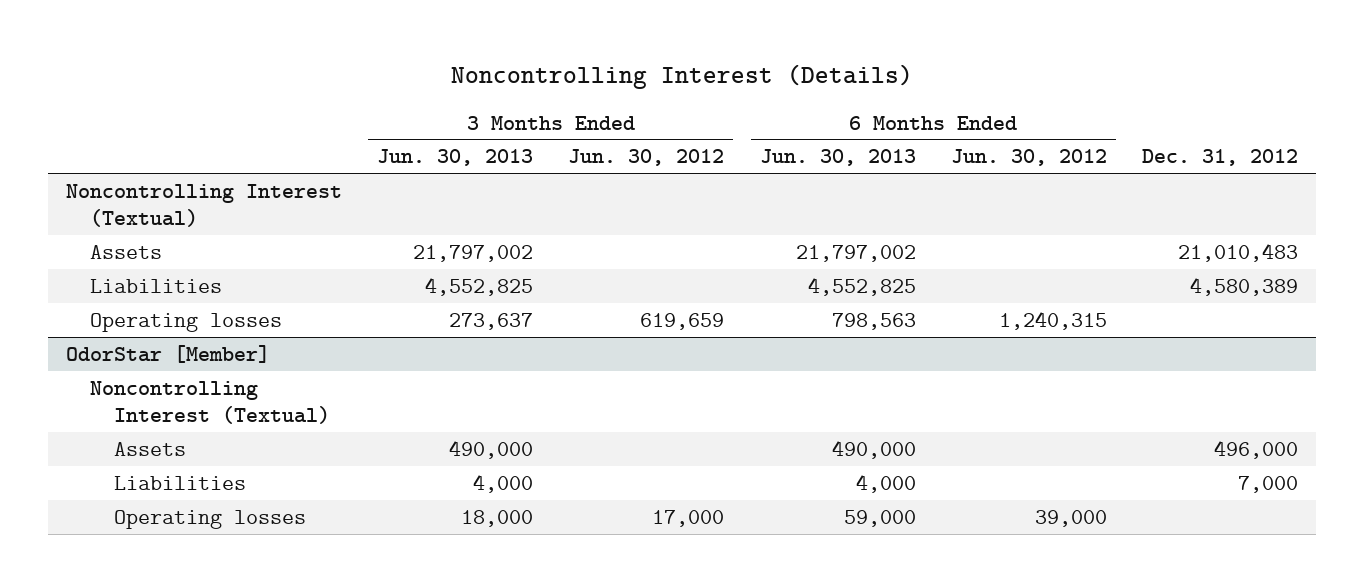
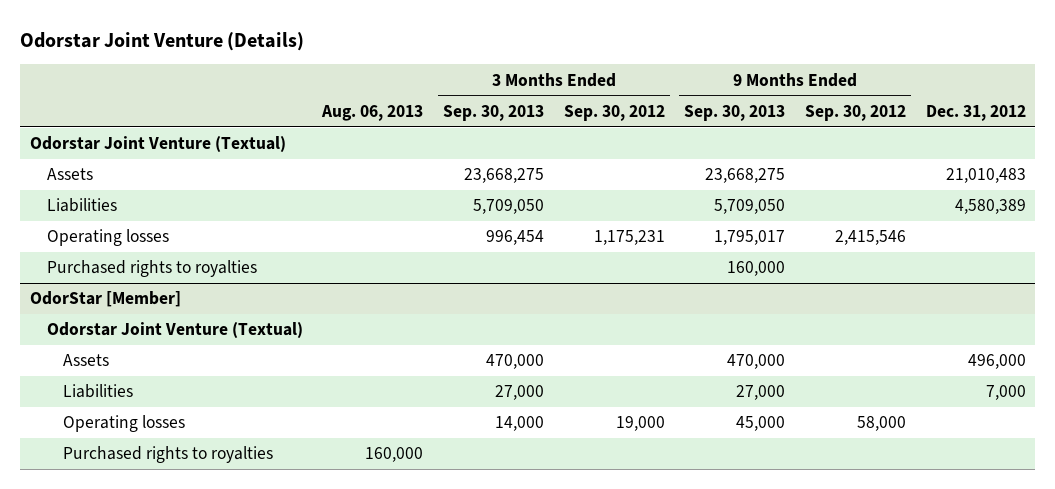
- Noncontrolling Interest (Details)
+ Odorstar Joint Venture (Details)
- | 3 Months Ended Jun. 30, 2013 | 3 Months Ended Jun. 30, 2012 | 6 Months Ended Jun. 30, 2013 | 6 Months Ended Jun. 30, 2012 | Dec. 31, 2012
+ | Aug. 06, 2013 | 3 Months Ended Sep. 30, 2013 | 3 Months Ended Sep. 30, 2012 | 9 Months Ended Sep. 30, 2013 | 9 Months Ended Sep. 30, 2012 | Dec. 31, 2012
- Noncontrolling Interest (Textual)
+ Odorstar Joint Venture (Textual)
+ Purchased rights to royalties | | | | 160,000 | |
@ OdorStar [Member]
- Noncontrolling Interest (Textual)
+ Odorstar Joint Venture (Textual)
+ Purchased rights to royalties | 160,000 | | | | |

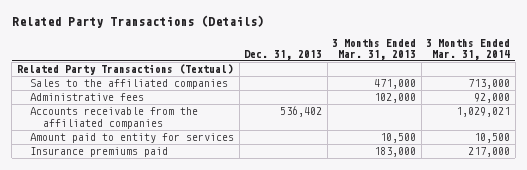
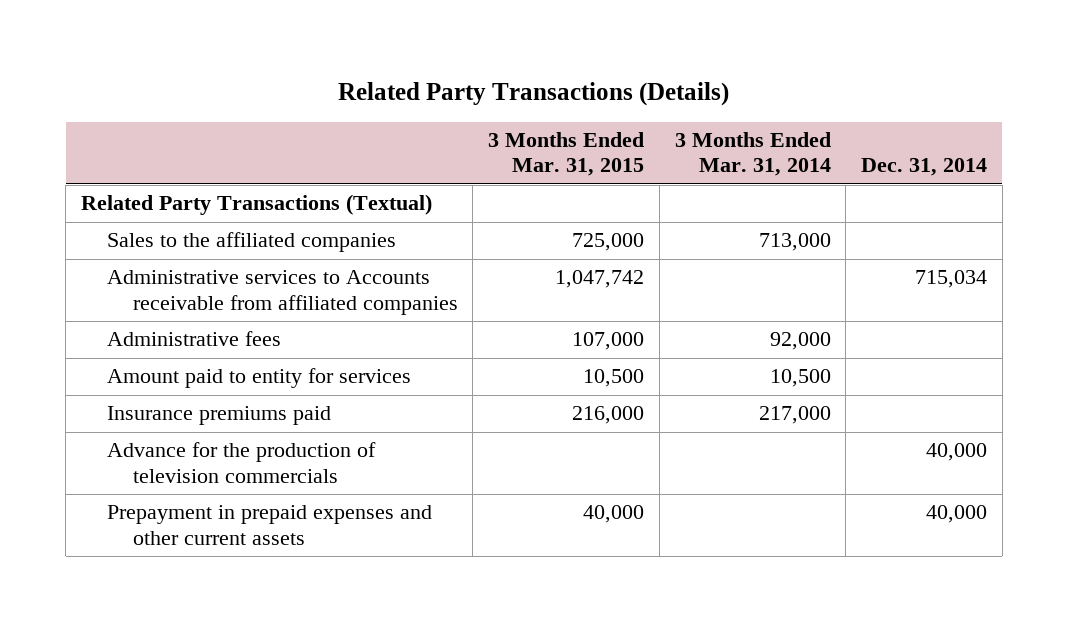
- | Dec. 31, 2013 | 3 Months Ended Mar. 31, 2013 | 3 Months Ended Mar. 31, 2014
+ | 3 Months Ended Mar. 31, 2015 | 3 Months Ended Mar. 31, 2014 | Dec. 31, 2014
+ Administrative services to Accounts receivable from affiliated companies | 1,047,742 | | 715,034
- Accounts receivable from the affiliated companies | 536,402 | | 1,029,021
+ Advance for the production of television commercials | | | 40,000
+ Prepayment in prepaid expenses and other current assets | 40,000 | | 40,000

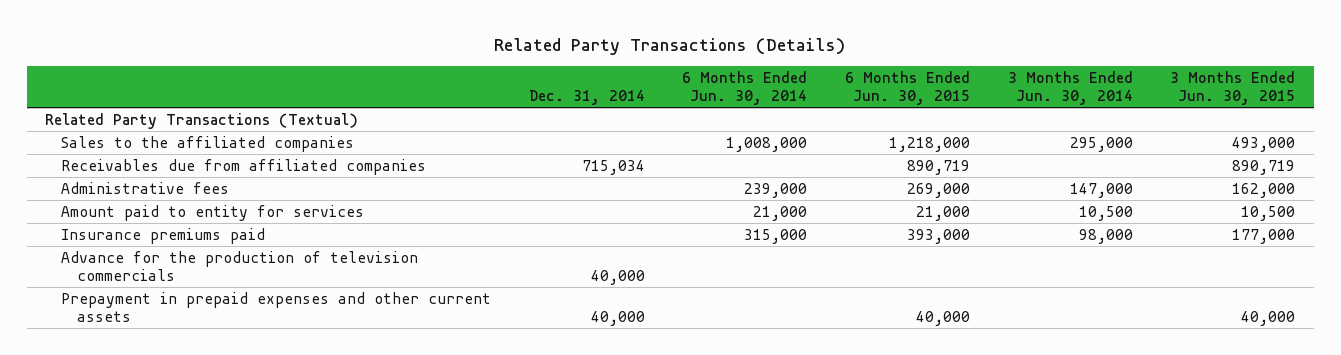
- | 3 Months Ended Mar. 31, 2015 | 3 Months Ended Mar. 31, 2014 | Dec. 31, 2014
+ | Dec. 31, 2014 | 6 Months Ended Jun. 30, 2014 | 6 Months Ended Jun. 30, 2015 | 3 Months Ended Jun. 30, 2014 | 3 Months Ended Jun. 30, 2015
- Administrative services to Accounts receivable from affiliated companies | 1,047,742 | | 715,034
+ Receivables due from affiliated companies | 715,034 | | 890,719 | | 890,719

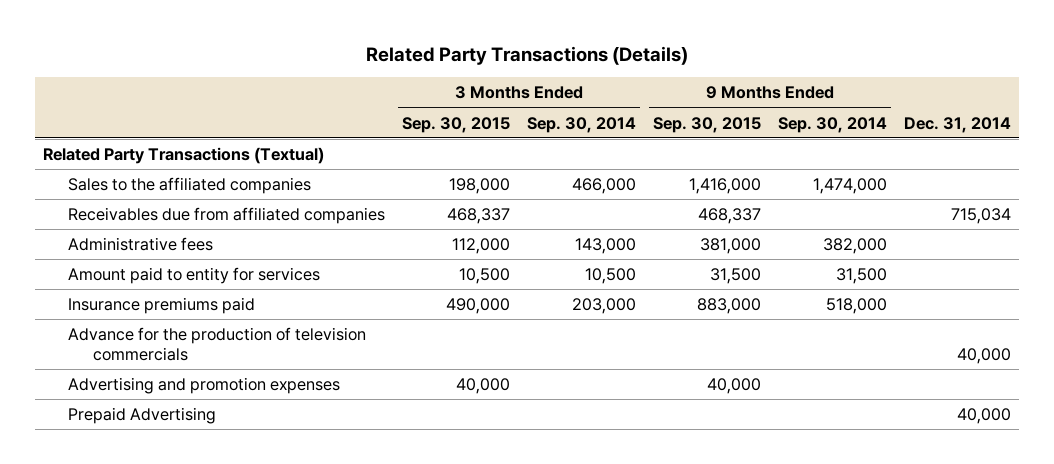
- | Dec. 31, 2014 | 6 Months Ended Jun. 30, 2014 | 6 Months Ended Jun. 30, 2015 | 3 Months Ended Jun. 30, 2014 | 3 Months Ended Jun. 30, 2015
+ | 3 Months Ended Sep. 30, 2015 | 3 Months Ended Sep. 30, 2014 | 9 Months Ended Sep. 30, 2015 | 9 Months Ended Sep. 30, 2014 | Dec. 31, 2014
- Prepayment in prepaid expenses and other current assets | 40,000 | | 40,000 | | 40,000
+ Advertising and promotion expenses | 40,000 | | 40,000 | |
+ Prepaid Advertising | | | | | 40,000

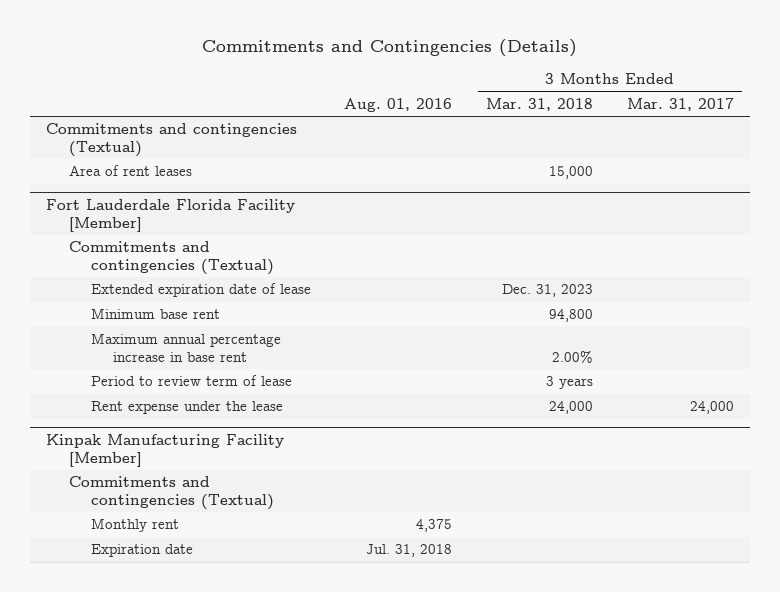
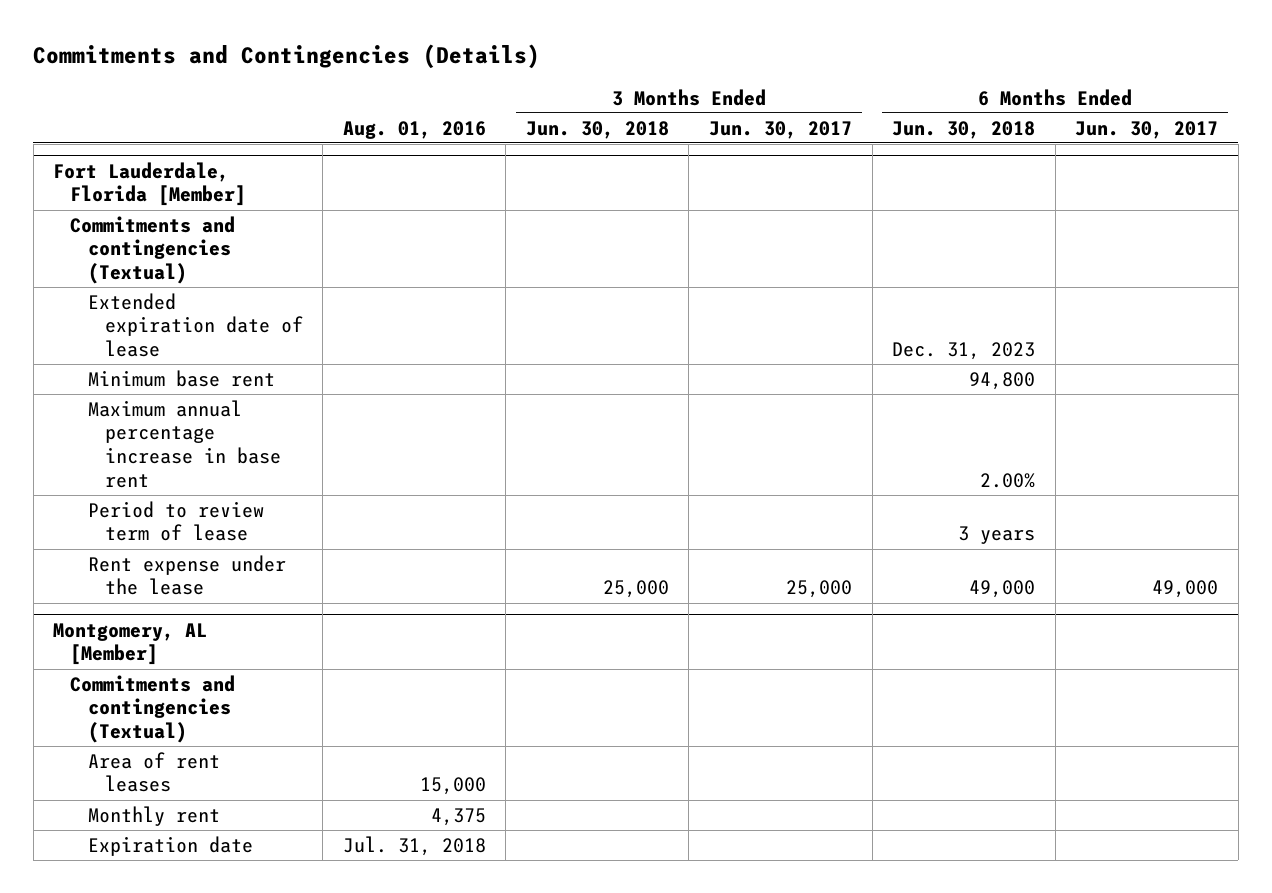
- | Aug. 01, 2016 | 3 Months Ended Mar. 31, 2018 | 3 Months Ended Mar. 31, 2017
+ | Aug. 01, 2016 | 3 Months Ended Jun. 30, 2018 | 3 Months Ended Jun. 30, 2017 | 6 Months Ended Jun. 30, 2018 | 6 Months Ended Jun. 30, 2017
- Commitments and contingencies (Textual)
- Area of rent leases | | 15,000 |
- Fort Lauderdale Florida Facility [Member]
+ Fort Lauderdale, Florida [Member]
- Kinpak Manufacturing Facility [Member]
+ Montgomery, AL [Member]
+ Area of rent leases | 15,000 | | | |

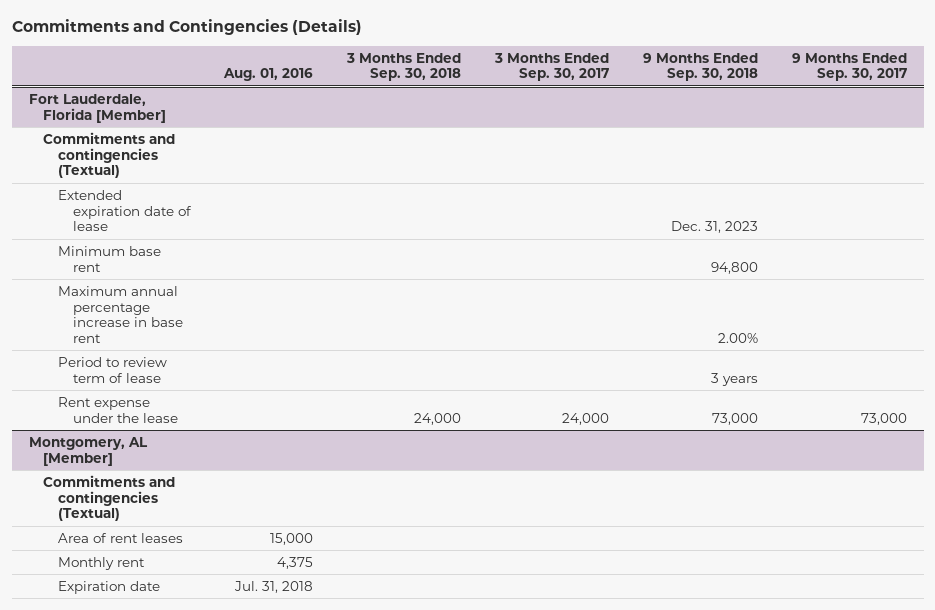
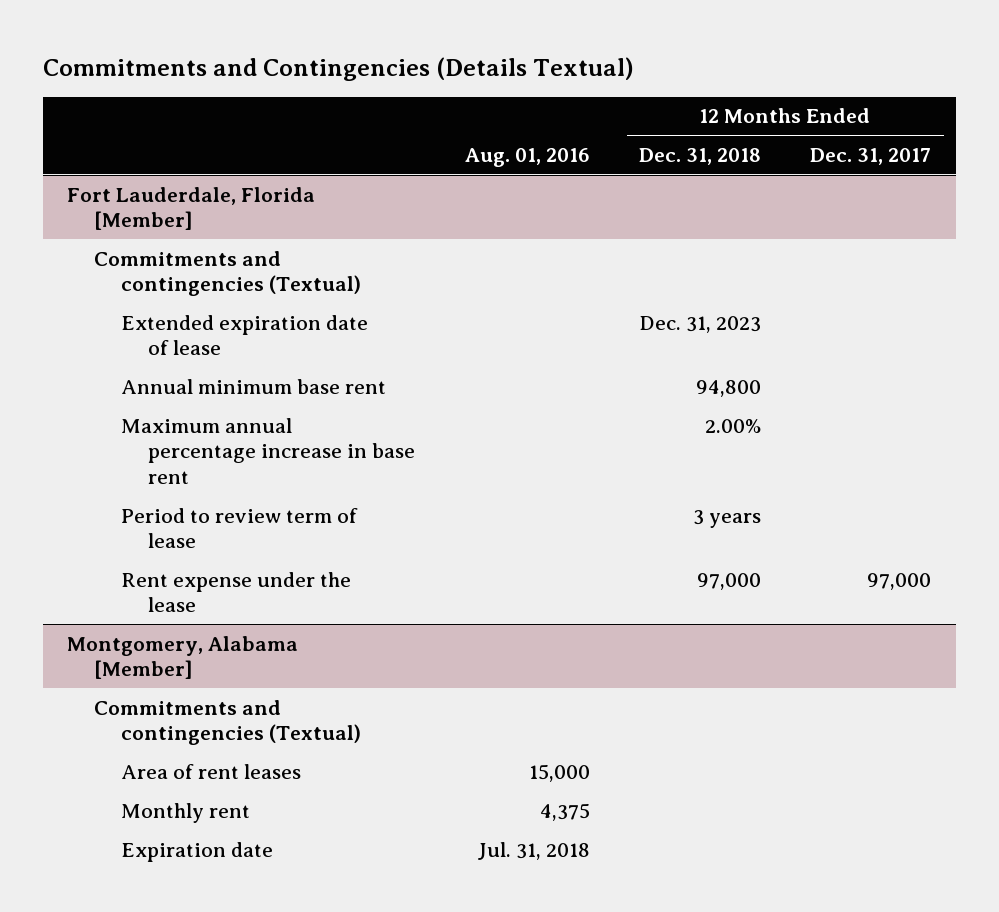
- Commitments and Contingencies (Details)
+ Commitments and Contingencies (Details Textual)
- | Aug. 01, 2016 | 3 Months Ended Sep. 30, 2018 | 3 Months Ended Sep. 30, 2017 | 9 Months Ended Sep. 30, 2018 | 9 Months Ended Sep. 30, 2017
+ | Aug. 01, 2016 | 12 Months Ended Dec. 31, 2018 | 12 Months Ended Dec. 31, 2017
@ Fort Lauderdale, Florida [Member]
- Minimum base rent | | | | 94,800 |
+ Annual minimum base rent | | 94,800 |
- Montgomery, AL [Member]
+ Montgomery, Alabama [Member]

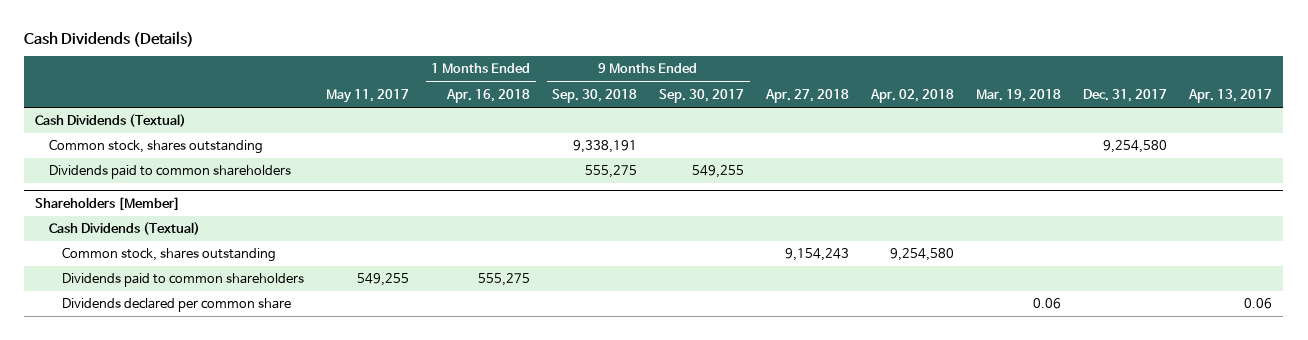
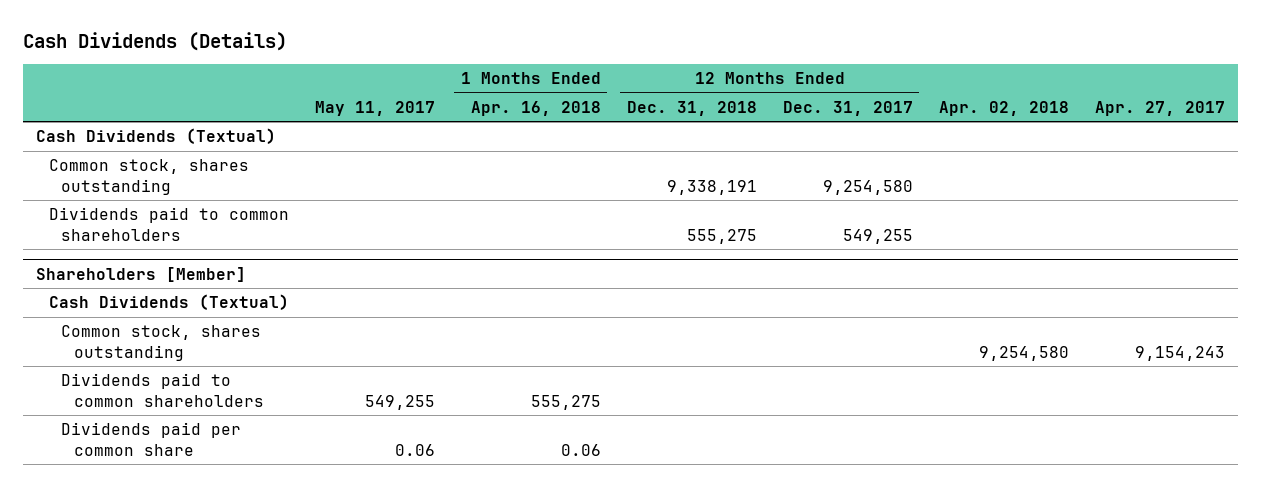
- | May 11, 2017 | 1 Months Ended Apr. 16, 2018 | 9 Months Ended Sep. 30, 2018 | 9 Months Ended Sep. 30, 2017 | Apr. 27, 2018 | Apr. 02, 2018 | Mar. 19, 2018 | Dec. 31, 2017 | Apr. 13, 2017
+ | May 11, 2017 | 1 Months Ended Apr. 16, 2018 | 12 Months Ended Dec. 31, 2018 | 12 Months Ended Dec. 31, 2017 | Apr. 02, 2018 | Apr. 27, 2017
@ Shareholders [Member]
- Dividends declared per common share | | | | | | | 0.06 | | 0.06
+ Dividends paid per common share | 0.06 | 0.06 | | | |

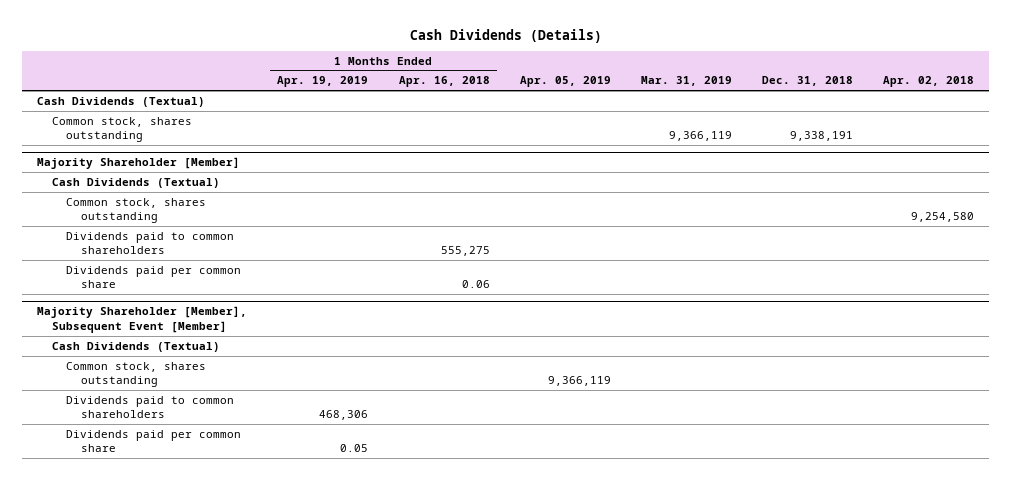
- | May 11, 2017 | 1 Months Ended Apr. 16, 2018 | 12 Months Ended Dec. 31, 2018 | 12 Months Ended Dec. 31, 2017 | Apr. 02, 2018 | Apr. 27, 2017
+ | 1 Months Ended Apr. 19, 2019 | 1 Months Ended Apr. 16, 2018 | Apr. 05, 2019 | Mar. 31, 2019 | Dec. 31, 2018 | Apr. 02, 2018
- Dividends paid to common shareholders | | | 555,275 | 549,255 | |
- Shareholders [Member]
+ Majority Shareholder [Member]
+ Majority Shareholder [Member], Subsequent Event [Member]
+ Cash Dividends (Textual)
+ Common stock, shares outstanding | | | 9,366,119 | | |
+ Dividends paid to common shareholders | 468,306 | | | | |
+ Dividends paid per common share | 0.05 | | | | |

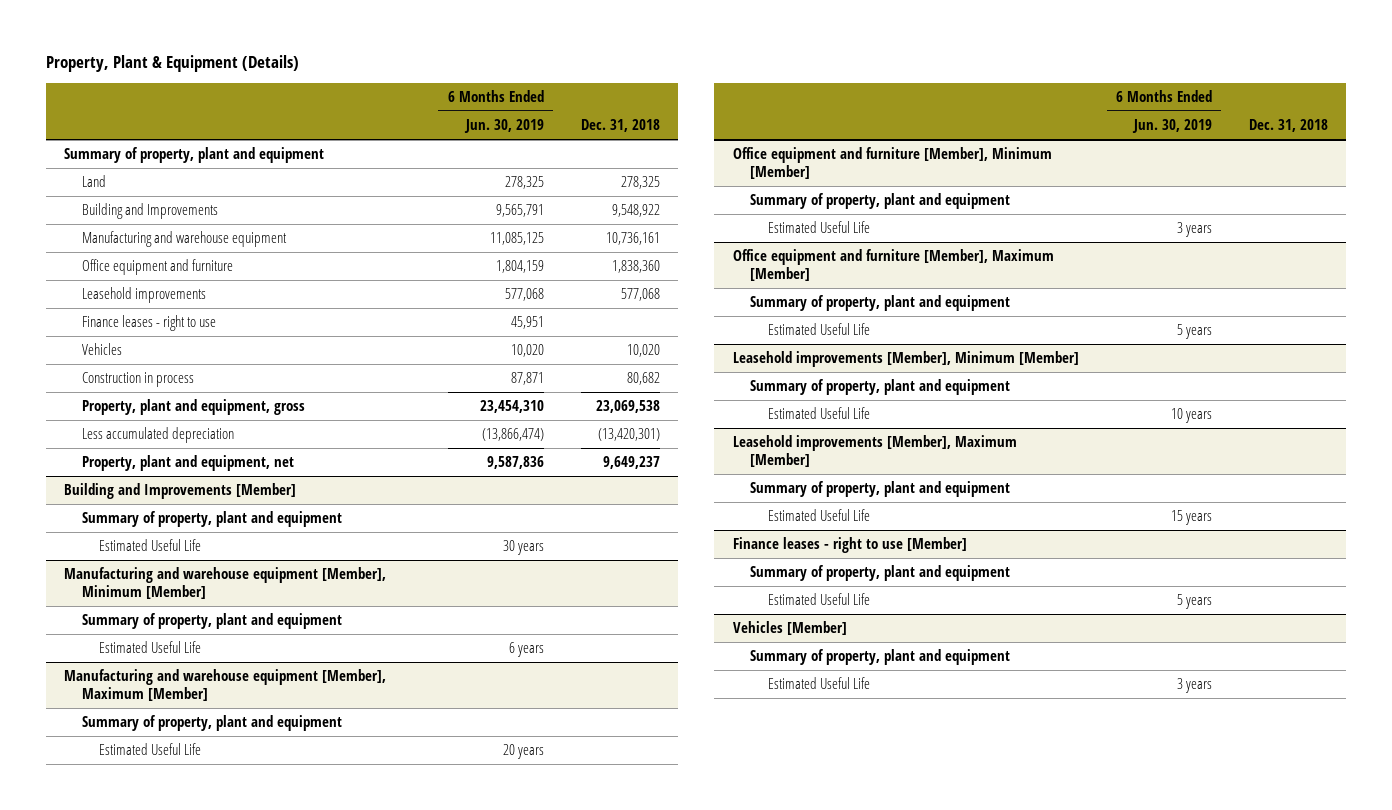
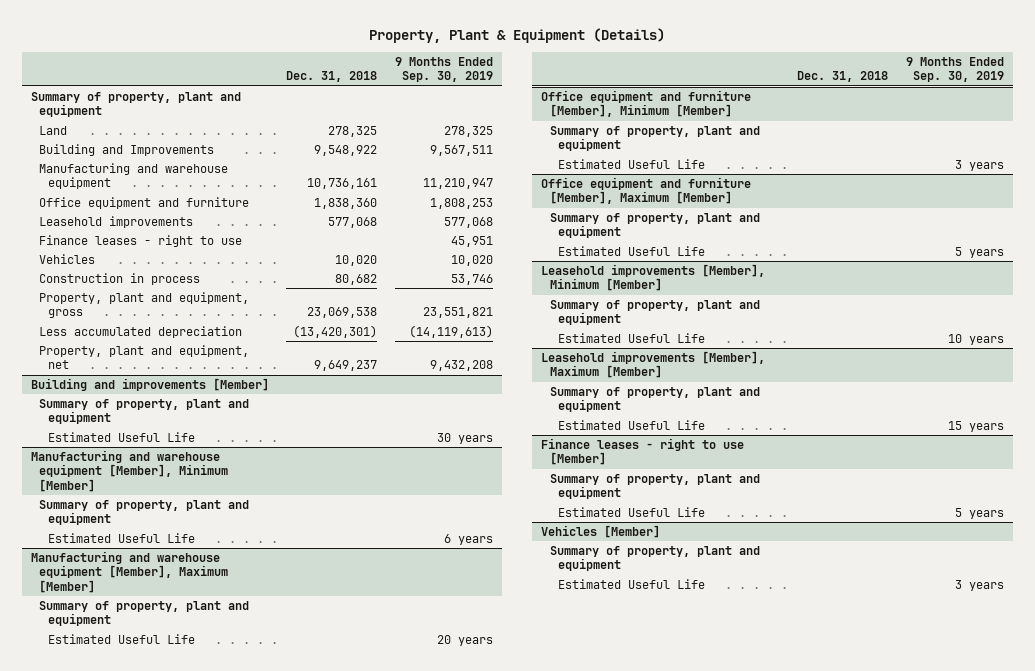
- | 6 Months Ended Jun. 30, 2019 | Dec. 31, 2018
+ | Dec. 31, 2018 | 9 Months Ended Sep. 30, 2019
- Building and Improvements [Member]
+ Building and improvements [Member]

